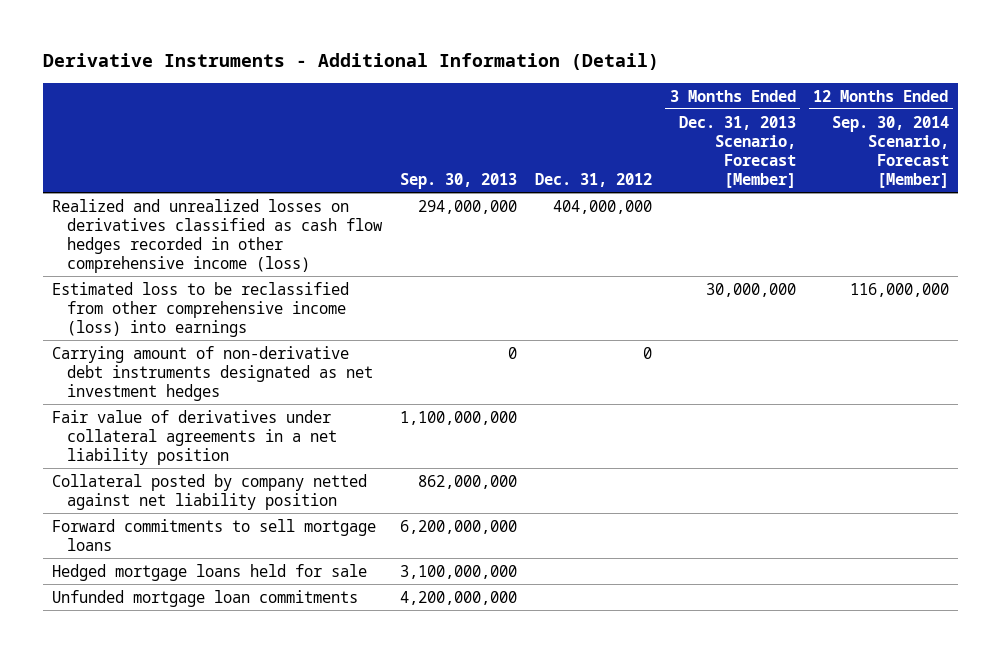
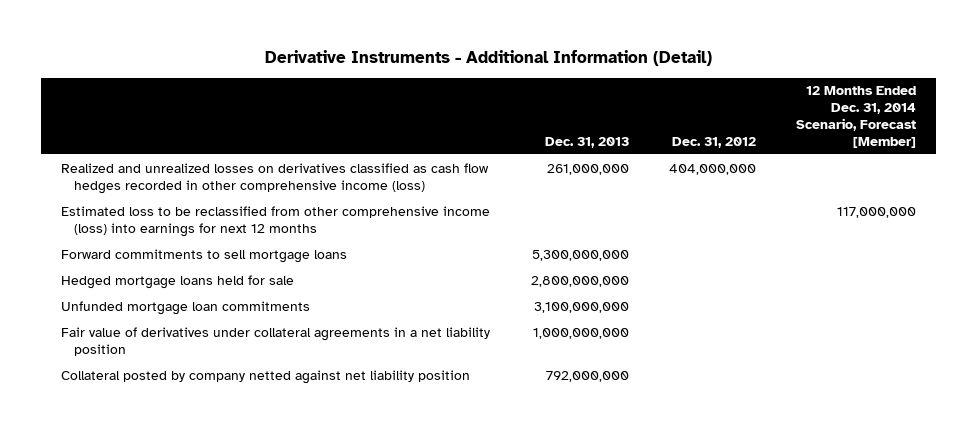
- | Sep. 30, 2013 | Dec. 31, 2012 | 3 Months Ended Dec. 31, 2013 Scenario, Forecast [Member] | 12 Months Ended Sep. 30, 2014 Scenario, Forecast [Member]
+ | Dec. 31, 2013 | Dec. 31, 2012 | 12 Months Ended Dec. 31, 2014 Scenario, Forecast [Member]
- Estimated loss to be reclassified from other comprehensive income (loss) into earnings | | | 30,000,000 | 116,000,000
- Carrying amount of non-derivative debt instruments designated as net investment hedges | 0 | 0 | |
+ Estimated loss to be reclassified from other comprehensive income (loss) into earnings for next 12 months | | | 117,000,000
moved down: Fair value of derivatives under collateral agreements in a net liability position | 1,000,000,000 | |
moved down: Collateral posted by company netted against net liability position | 792,000,000 | |

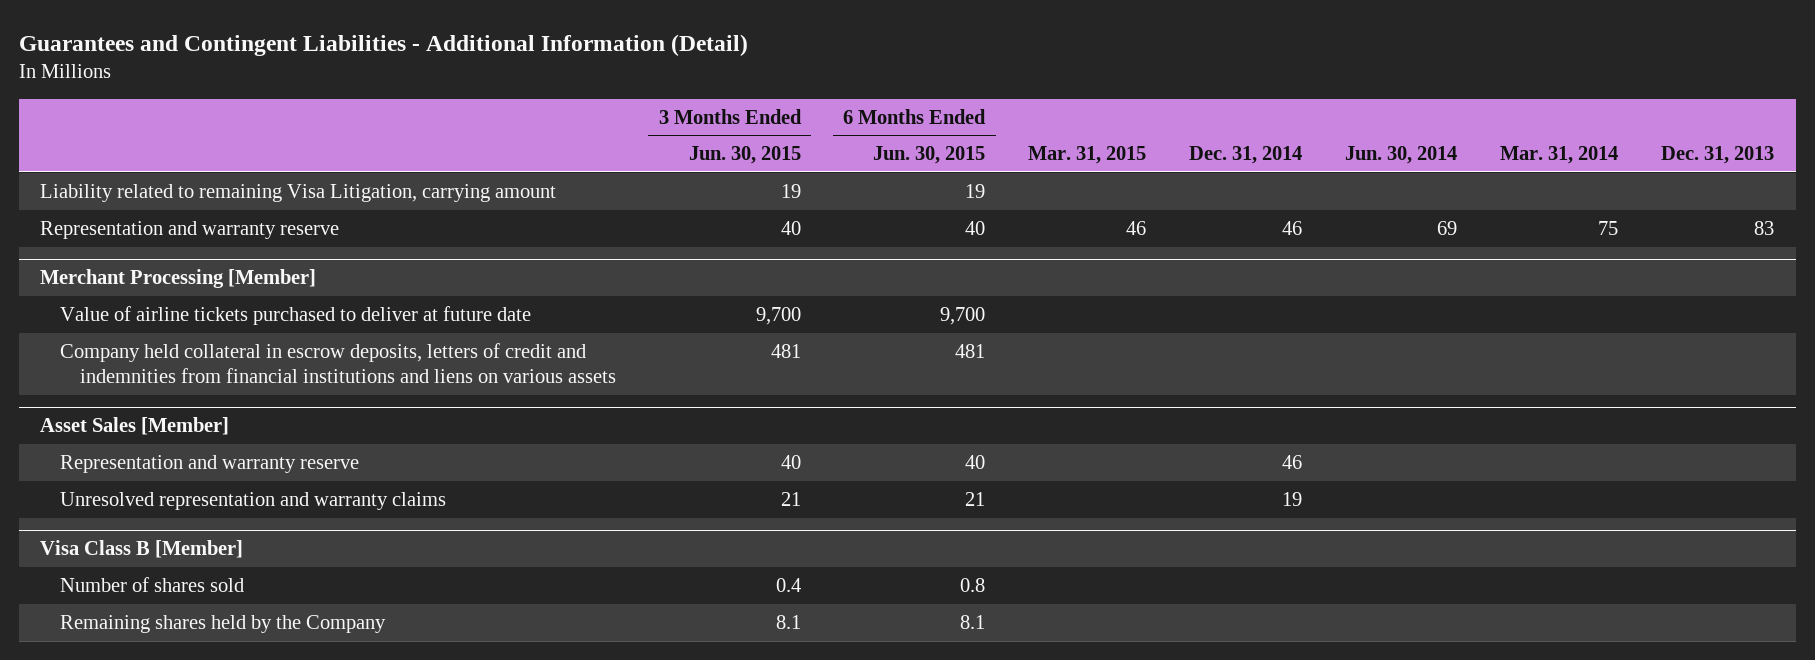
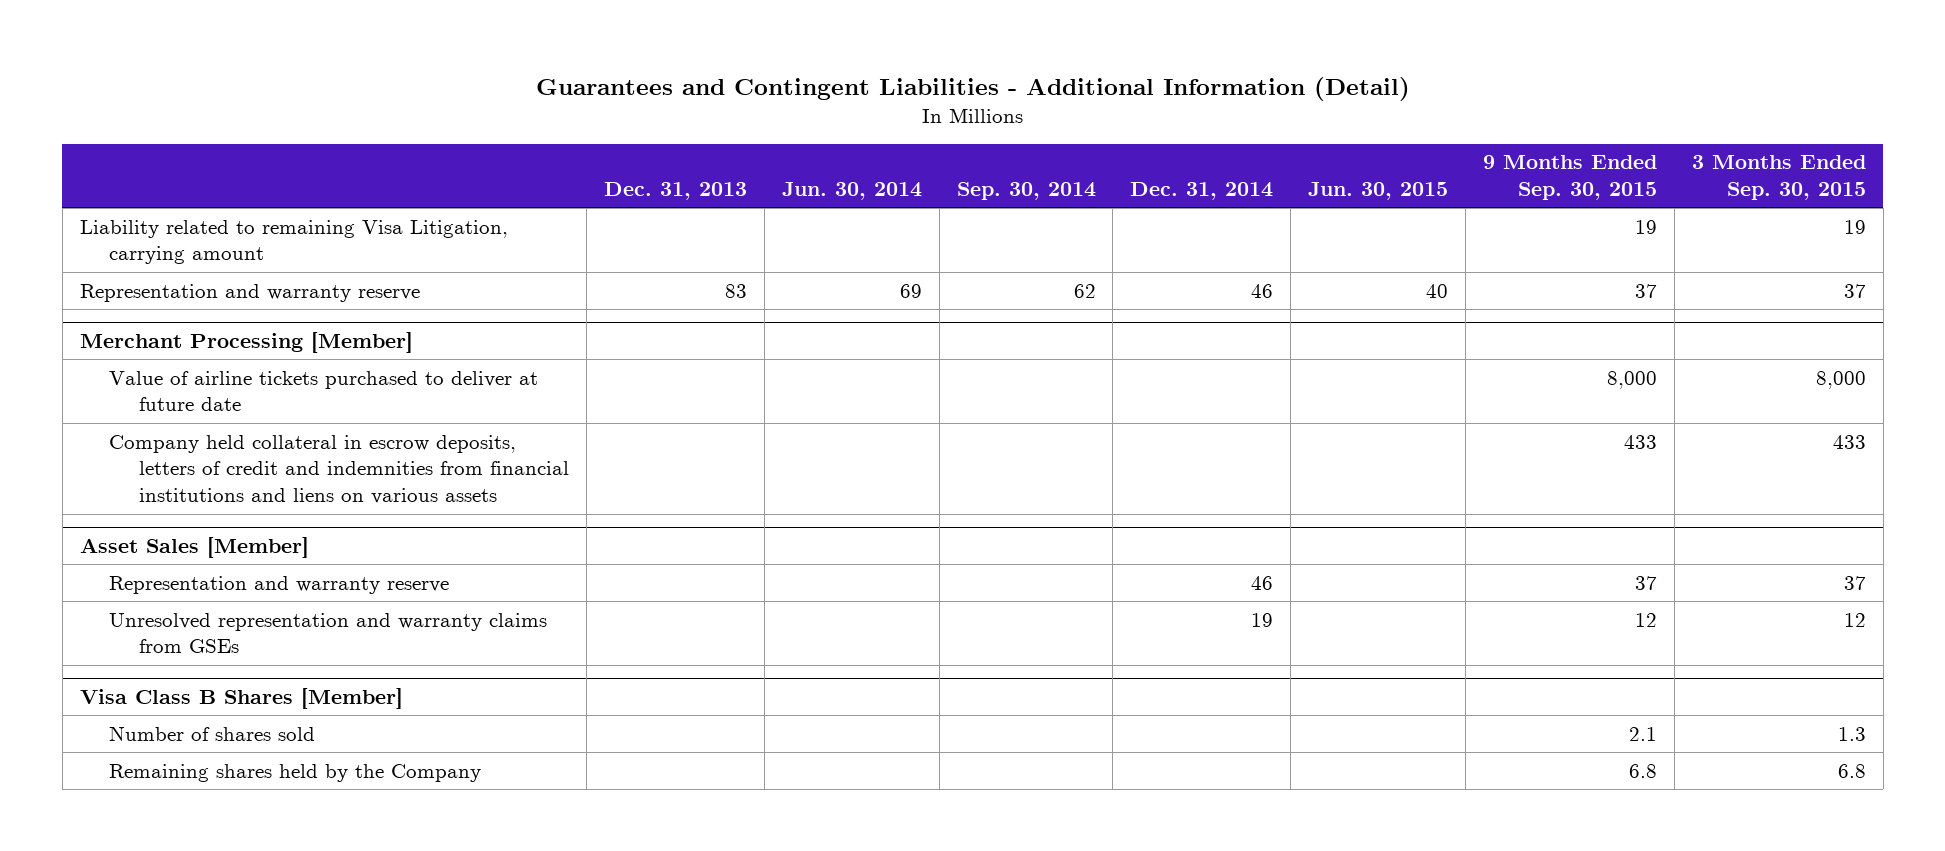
- | 3 Months Ended Jun. 30, 2015 | 6 Months Ended Jun. 30, 2015 | Mar. 31, 2015 | Dec. 31, 2014 | Jun. 30, 2014 | Mar. 31, 2014 | Dec. 31, 2013
+ | Dec. 31, 2013 | Jun. 30, 2014 | Sep. 30, 2014 | Dec. 31, 2014 | Jun. 30, 2015 | 9 Months Ended Sep. 30, 2015 | 3 Months Ended Sep. 30, 2015
@ Asset Sales [Member]
- Unresolved representation and warranty claims | 21 | 21 | | 19 | | |
- Visa Class B [Member]
- Number of shares sold | 0.4 | 0.8 | | | | |
- Remaining shares held by the Company | 8.1 | 8.1 | | | | |
@ Asset Sales [Member]
+ Unresolved representation and warranty claims from GSEs | | | | 19 | | 12 | 12
+ Visa Class B Shares [Member]
+ Number of shares sold | | | | | | 2.1 | 1.3
+ Remaining shares held by the Company | | | | | | 6.8 | 6.8

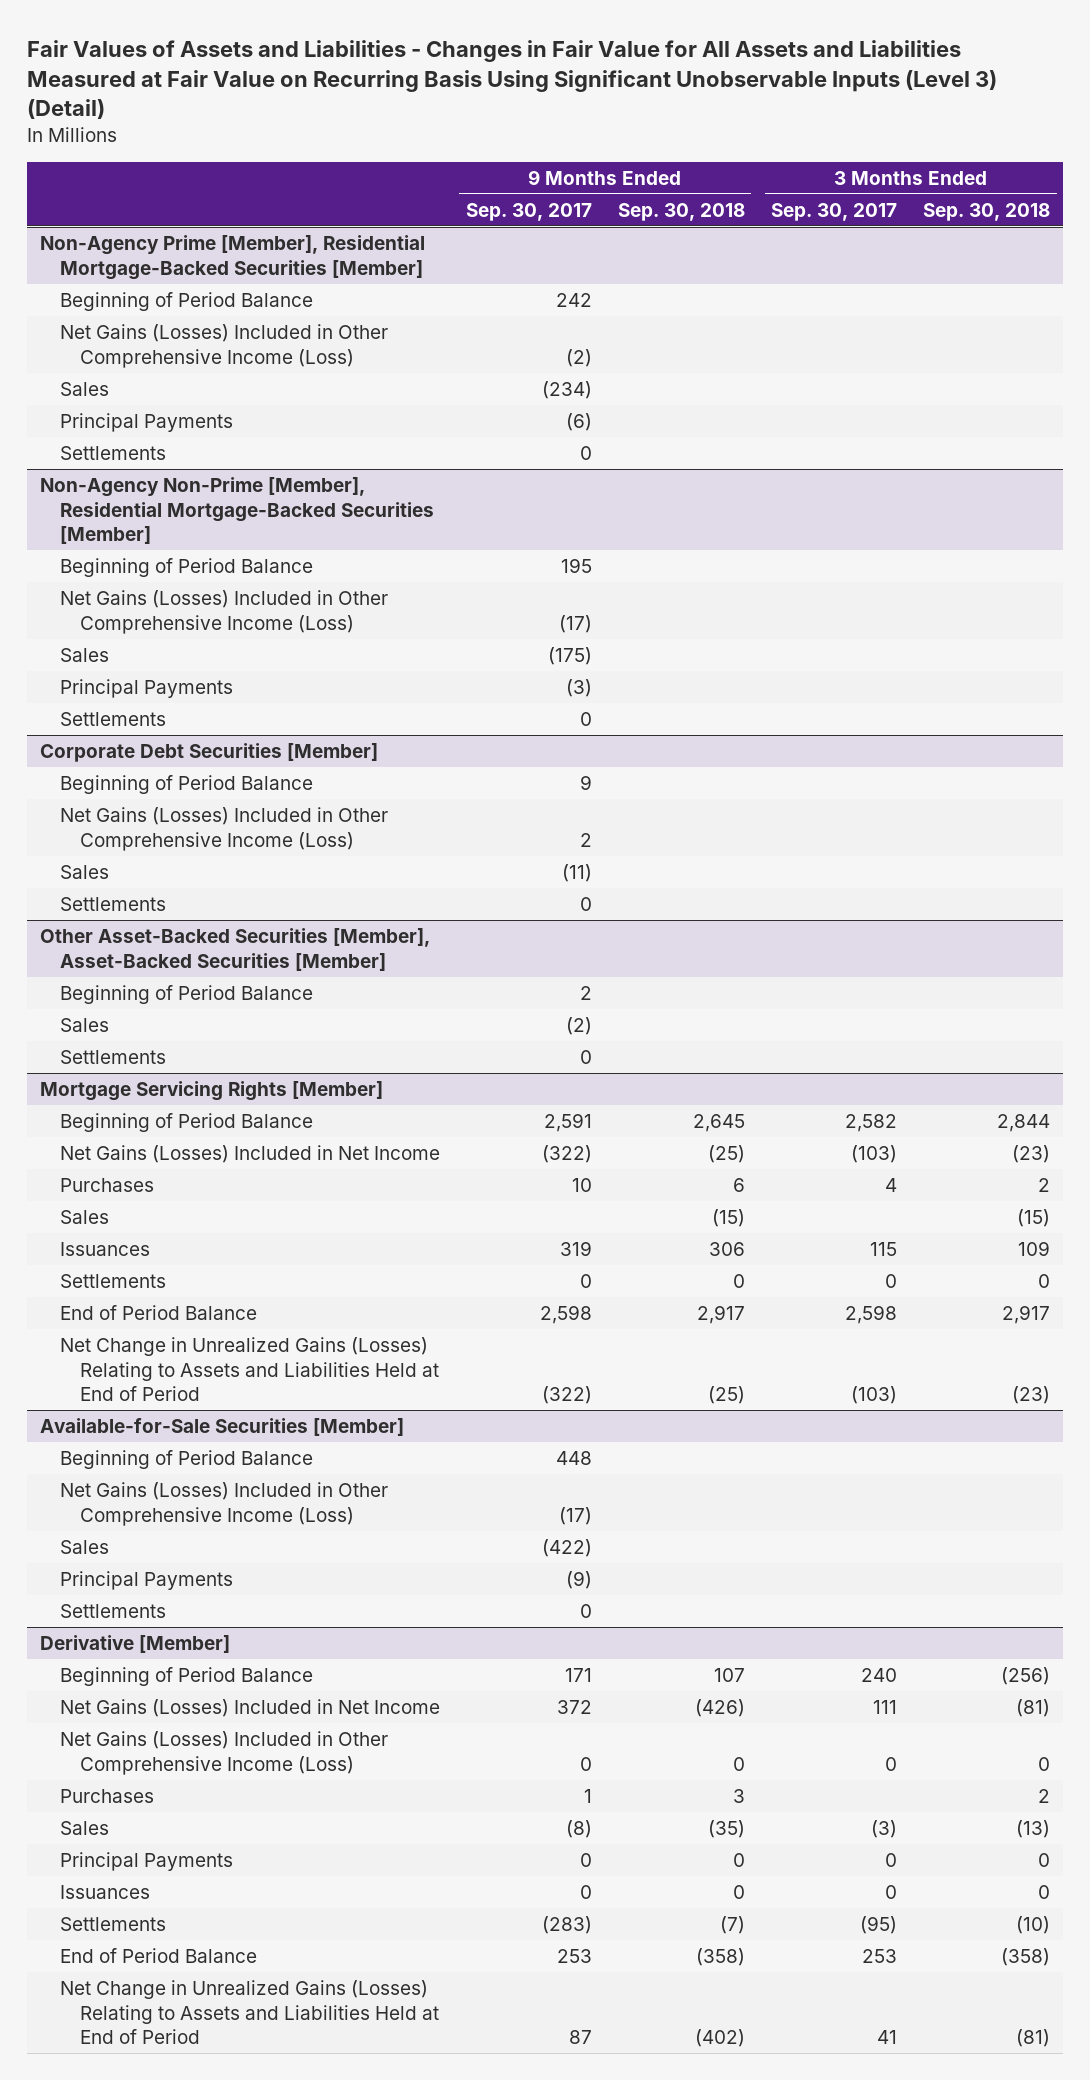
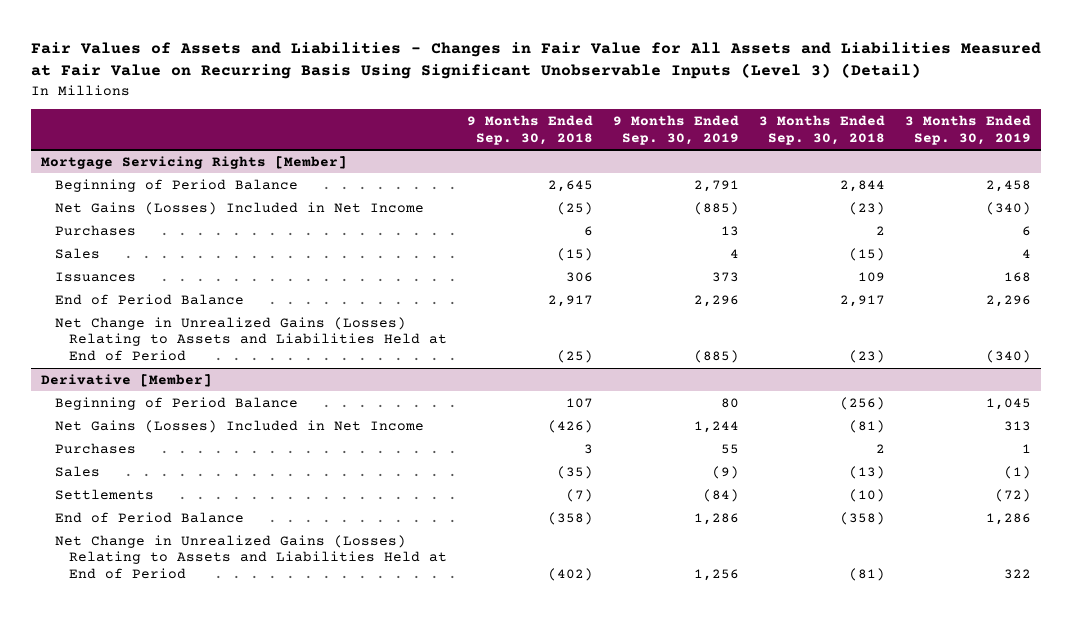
- | 9 Months Ended Sep. 30, 2017 | 9 Months Ended Sep. 30, 2018 | 3 Months Ended Sep. 30, 2017 | 3 Months Ended Sep. 30, 2018
+ | 9 Months Ended Sep. 30, 2018 | 9 Months Ended Sep. 30, 2019 | 3 Months Ended Sep. 30, 2018 | 3 Months Ended Sep. 30, 2019
- Non-Agency Prime [Member], Residential Mortgage-Backed Securities [Member]
- Beginning of Period Balance | 242 | | |
- Net Gains (Losses) Included in Other Comprehensive Income (Loss) | (2) | | |
- Sales | (234) | | |
- Principal Payments | (6) | | |
- Settlements | 0 | | |
- Non-Agency Non-Prime [Member], Residential Mortgage-Backed Securities [Member]
- Beginning of Period Balance | 195 | | |
- Net Gains (Losses) Included in Other Comprehensive Income (Loss) | (17) | | |
- Sales | (175) | | |
- Principal Payments | (3) | | |
- Settlements | 0 | | |
- Corporate Debt Securities [Member]
- Beginning of Period Balance | 9 | | |
- Net Gains (Losses) Included in Other Comprehensive Income (Loss) | 2 | | |
- Sales | (11) | | |
- Settlements | 0 | | |
- Other Asset-Backed Securities [Member], Asset-Backed Securities [Member]
- Beginning of Period Balance | 2 | | |
- Sales | (2) | | |
- Settlements | 0 | | |
@ Mortgage Servicing Rights [Member]
- Settlements | 0 | 0 | 0 | 0
- Available-for-Sale Securities [Member]
- Beginning of Period Balance | 448 | | |
- Net Gains (Losses) Included in Other Comprehensive Income (Loss) | (17) | | |
- Sales | (422) | | |
- Principal Payments | (9) | | |
- Settlements | 0 | | |
@ Derivative [Member]
- Net Gains (Losses) Included in Other Comprehensive Income (Loss) | 0 | 0 | 0 | 0
- Principal Payments | 0 | 0 | 0 | 0
- Issuances | 0 | 0 | 0 | 0

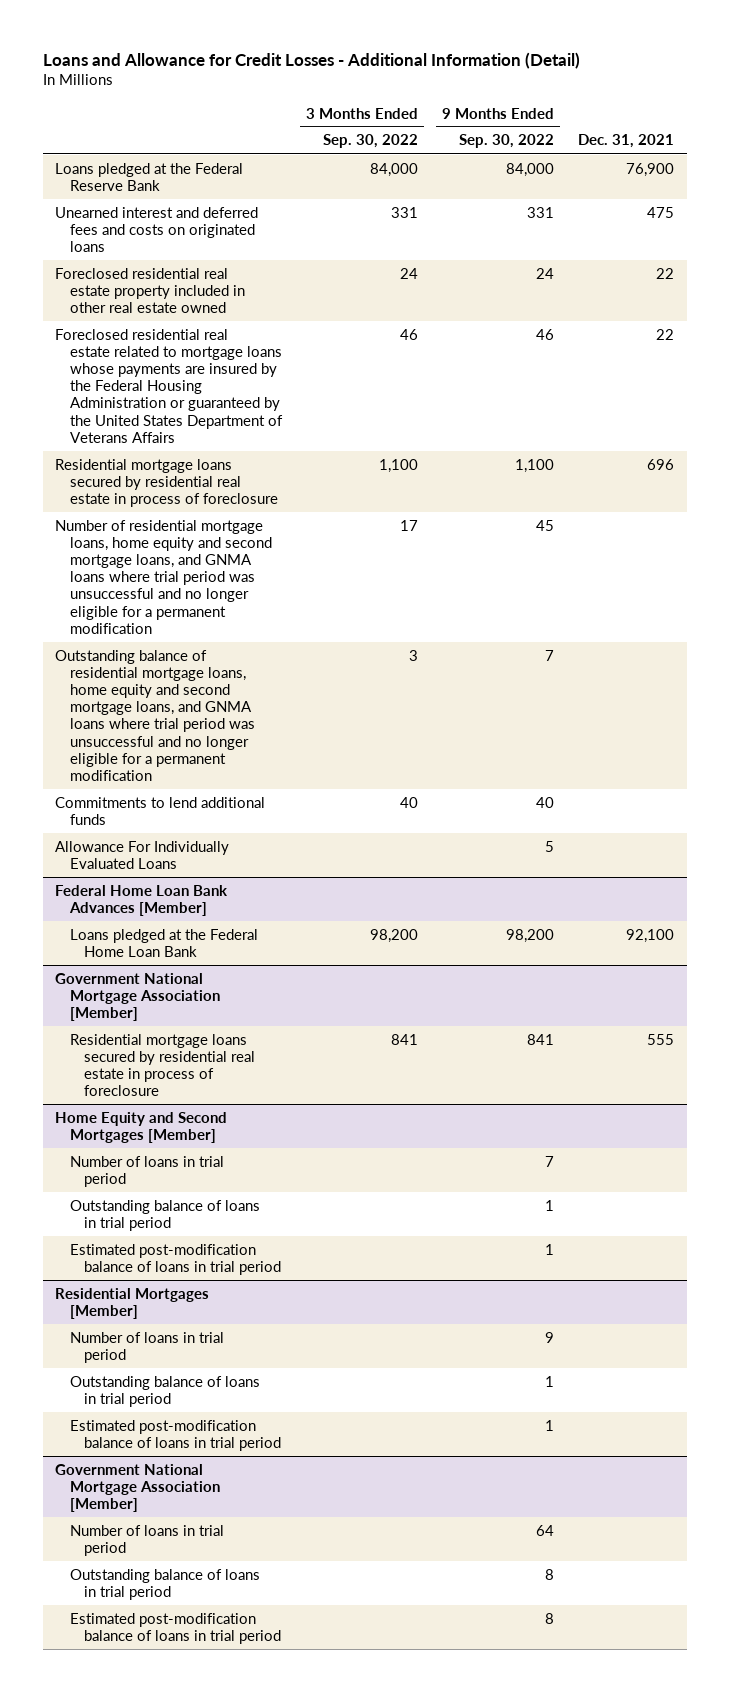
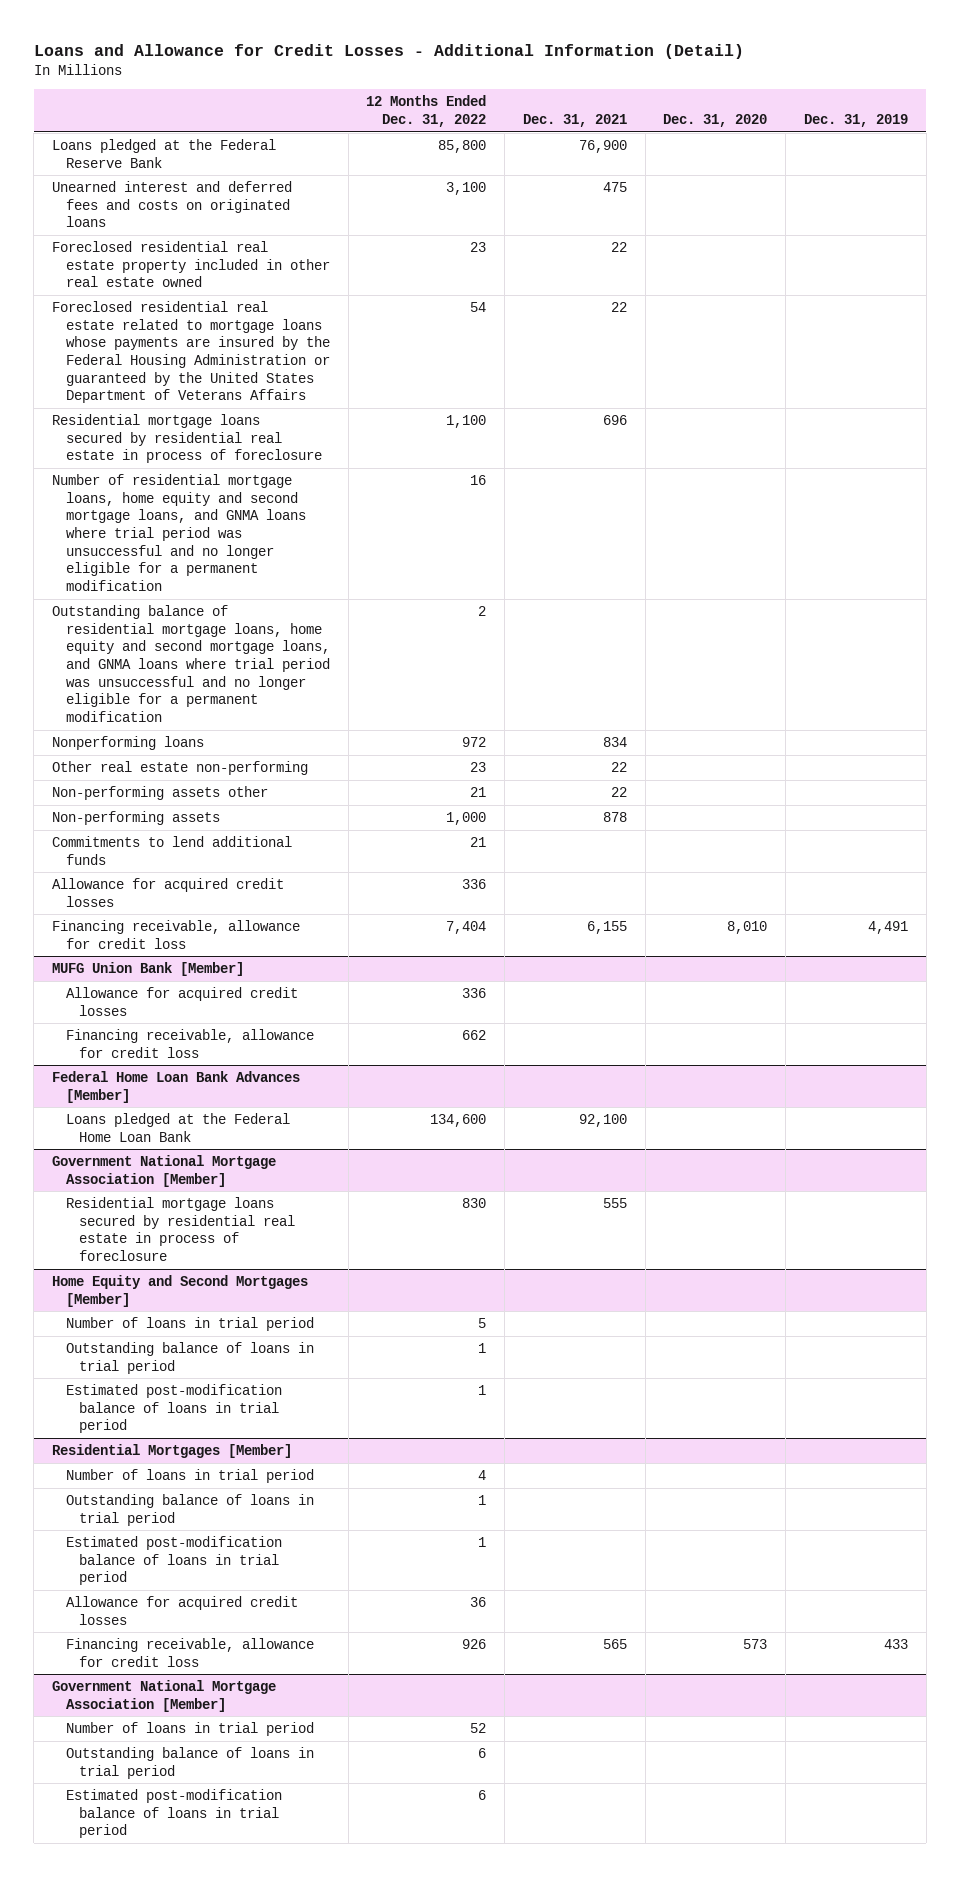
- | 3 Months Ended Sep. 30, 2022 | 9 Months Ended Sep. 30, 2022 | Dec. 31, 2021
+ | 12 Months Ended Dec. 31, 2022 | Dec. 31, 2021 | Dec. 31, 2020 | Dec. 31, 2019
+ Nonperforming loans | 972 | 834 | |
+ Other real estate non-performing | 23 | 22 | |
+ Non-performing assets other | 21 | 22 | |
+ Non-performing assets | 1,000 | 878 | |
- Allowance For Individually Evaluated Loans | | 5 |
+ Allowance for acquired credit losses | 336 | | |
+ Financing receivable, allowance for credit loss | 7,404 | 6,155 | 8,010 | 4,491
+ MUFG Union Bank [Member]
+ Allowance for acquired credit losses | 336 | | |
+ Financing receivable, allowance for credit loss | 662 | | |
@ Residential Mortgages [Member]
+ Allowance for acquired credit losses | 36 | | |
+ Financing receivable, allowance for credit loss | 926 | 565 | 573 | 433

